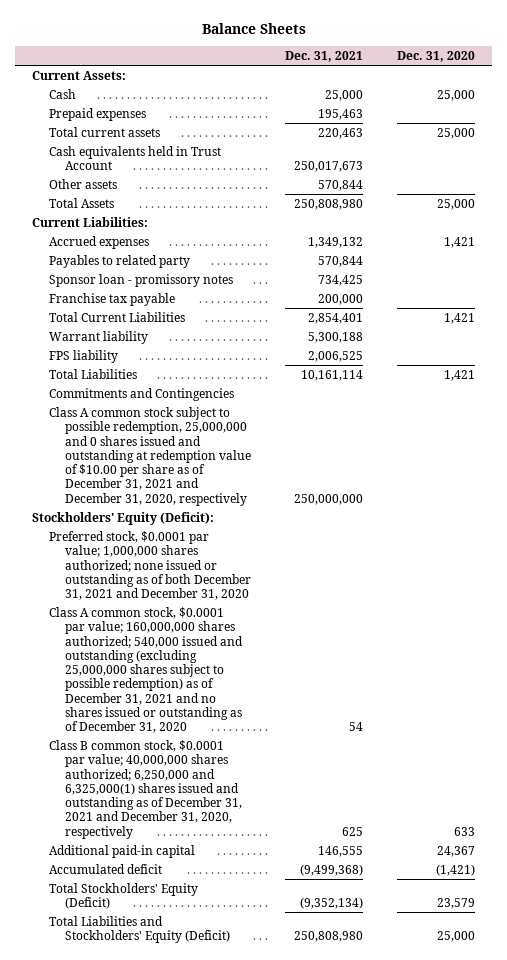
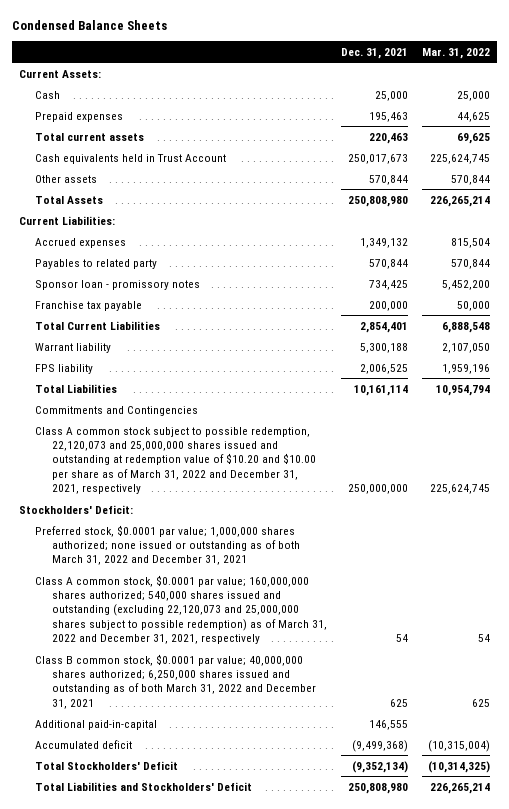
- Balance Sheets
+ Condensed Balance Sheets
- | Dec. 31, 2021 | Dec. 31, 2020
+ | Dec. 31, 2021 | Mar. 31, 2022
- Class A common stock subject to possible redemption, 25,000,000 and 0 shares issued and outstanding at redemption value of $10.00 per share as of December 31, 2021 and December 31, 2020, respectively | 250,000,000 |
- Stockholders' Equity (Deficit):
- Preferred stock, $0.0001 par value; 1,000,000 shares authorized; none issued or outstanding as of both December 31, 2021 and December 31, 2020
- Class A common stock, $0.0001 par value; 160,000,000 shares authorized; 540,000 issued and outstanding (excluding 25,000,000 shares subject to possible redemption) as of December 31, 2021 and no shares issued or outstanding as of December 31, 2020 | 54 |
- Class B common stock, $0.0001 par value; 40,000,000 shares authorized; 6,250,000 and 6,325,000(1) shares issued and outstanding as of December 31, 2021 and December 31, 2020, respectively | 625 | 633
- Additional paid-in capital | 146,555 | 24,367
+ Class A common stock subject to possible redemption, 22,120,073 and 25,000,000 shares issued and outstanding at redemption value of $10.20 and $10.00 per share as of March 31, 2022 and December 31, 2021, respectively | 250,000,000 | 225,624,745
+ Stockholders' Deficit:
+ Preferred stock, $0.0001 par value; 1,000,000 shares authorized; none issued or outstanding as of both March 31, 2022 and December 31, 2021
+ Class A common stock, $0.0001 par value; 160,000,000 shares authorized; 540,000 shares issued and outstanding (excluding 22,120,073 and 25,000,000 shares subject to possible redemption) as of March 31, 2022 and December 31, 2021, respectively | 54 | 54
+ Class B common stock, $0.0001 par value; 40,000,000 shares authorized; 6,250,000 shares issued and outstanding as of both March 31, 2022 and December 31, 2021 | 625 | 625
+ Additional paid-in-capital | 146,555 |
- Total Stockholders' Equity (Deficit) | (9,352,134) | 23,579
- Total Liabilities and Stockholders' Equity (Deficit) | 250,808,980 | 25,000
+ Total Stockholders' Deficit | (9,352,134) | (10,314,325)
+ Total Liabilities and Stockholders' Deficit | 250,808,980 | 226,265,214

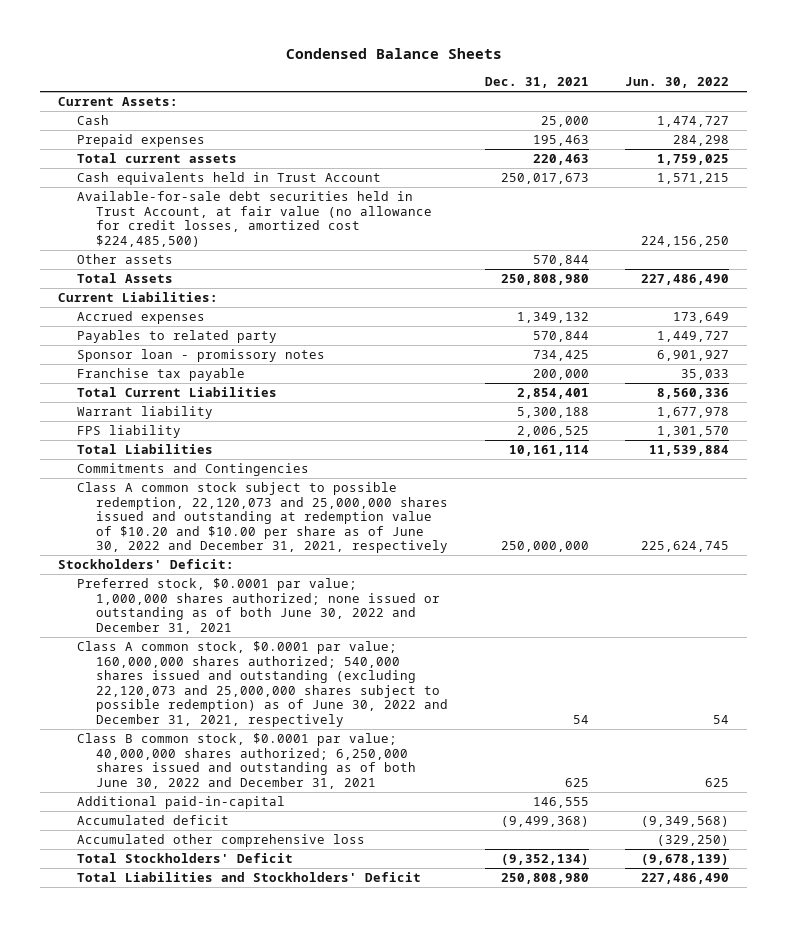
- | Dec. 31, 2021 | Mar. 31, 2022
+ | Dec. 31, 2021 | Jun. 30, 2022
+ Available-for-sale debt securities held in Trust Account, at fair value (no allowance for credit losses, amortized cost $224,485,500) | | 224,156,250
- Class A common stock subject to possible redemption, 22,120,073 and 25,000,000 shares issued and outstanding at redemption value of $10.20 and $10.00 per share as of March 31, 2022 and December 31, 2021, respectively | 250,000,000 | 225,624,745
+ Class A common stock subject to possible redemption, 22,120,073 and 25,000,000 shares issued and outstanding at redemption value of $10.20 and $10.00 per share as of June 30, 2022 and December 31, 2021, respectively | 250,000,000 | 225,624,745
- Preferred stock, $0.0001 par value; 1,000,000 shares authorized; none issued or outstanding as of both March 31, 2022 and December 31, 2021
- Class A common stock, $0.0001 par value; 160,000,000 shares authorized; 540,000 shares issued and outstanding (excluding 22,120,073 and 25,000,000 shares subject to possible redemption) as of March 31, 2022 and December 31, 2021, respectively | 54 | 54
- Class B common stock, $0.0001 par value; 40,000,000 shares authorized; 6,250,000 shares issued and outstanding as of both March 31, 2022 and December 31, 2021 | 625 | 625
+ Preferred stock, $0.0001 par value; 1,000,000 shares authorized; none issued or outstanding as of both June 30, 2022 and December 31, 2021
+ Class A common stock, $0.0001 par value; 160,000,000 shares authorized; 540,000 shares issued and outstanding (excluding 22,120,073 and 25,000,000 shares subject to possible redemption) as of June 30, 2022 and December 31, 2021, respectively | 54 | 54
+ Class B common stock, $0.0001 par value; 40,000,000 shares authorized; 6,250,000 shares issued and outstanding as of both June 30, 2022 and December 31, 2021 | 625 | 625
+ Accumulated other comprehensive loss | | (329,250)

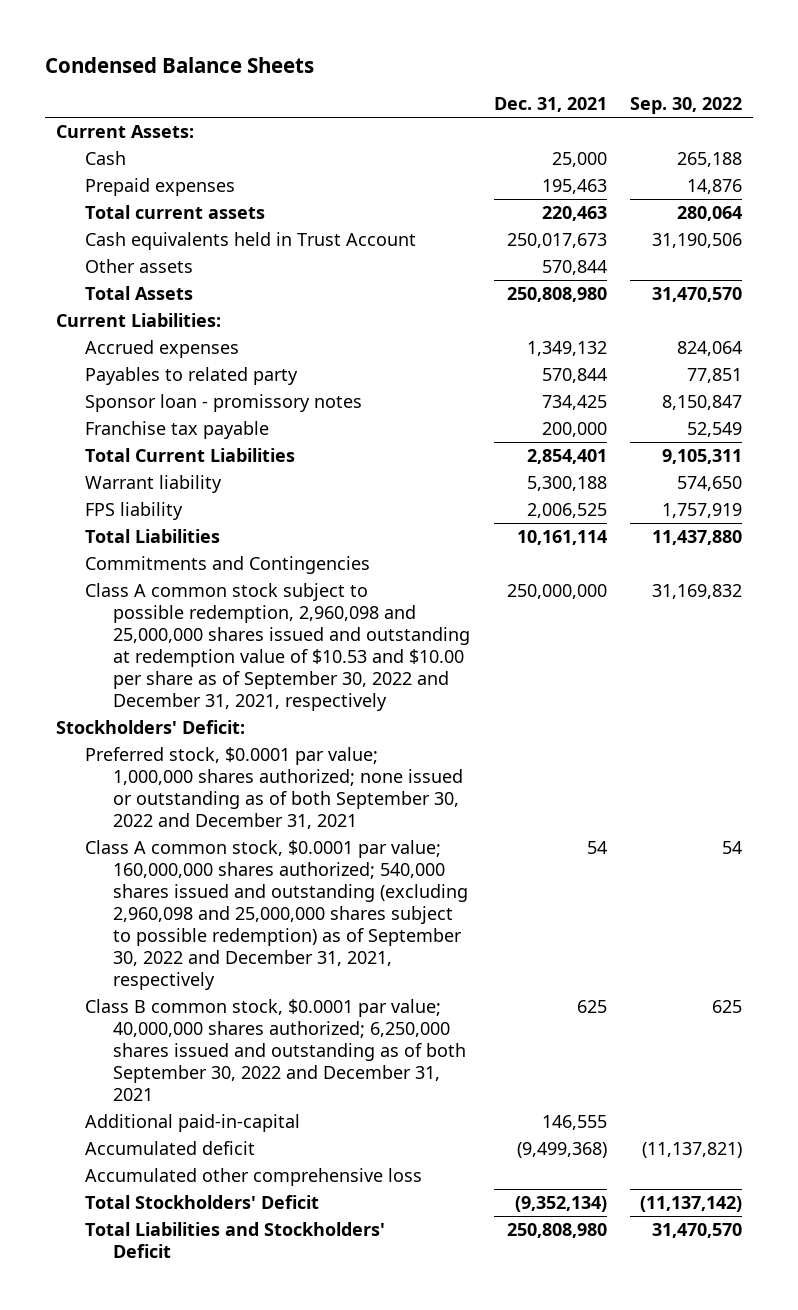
- | Dec. 31, 2021 | Jun. 30, 2022
+ | Dec. 31, 2021 | Sep. 30, 2022
- Available-for-sale debt securities held in Trust Account, at fair value (no allowance for credit losses, amortized cost $224,485,500) | | 224,156,250
- Class A common stock subject to possible redemption, 22,120,073 and 25,000,000 shares issued and outstanding at redemption value of $10.20 and $10.00 per share as of June 30, 2022 and December 31, 2021, respectively | 250,000,000 | 225,624,745
+ Class A common stock subject to possible redemption, 2,960,098 and 25,000,000 shares issued and outstanding at redemption value of $10.53 and $10.00 per share as of September 30, 2022 and December 31, 2021, respectively | 250,000,000 | 31,169,832
- Preferred stock, $0.0001 par value; 1,000,000 shares authorized; none issued or outstanding as of both June 30, 2022 and December 31, 2021
- Class A common stock, $0.0001 par value; 160,000,000 shares authorized; 540,000 shares issued and outstanding (excluding 22,120,073 and 25,000,000 shares subject to possible redemption) as of June 30, 2022 and December 31, 2021, respectively | 54 | 54
- Class B common stock, $0.0001 par value; 40,000,000 shares authorized; 6,250,000 shares issued and outstanding as of both June 30, 2022 and December 31, 2021 | 625 | 625
+ Preferred stock, $0.0001 par value; 1,000,000 shares authorized; none issued or outstanding as of both September 30, 2022 and December 31, 2021
+ Class A common stock, $0.0001 par value; 160,000,000 shares authorized; 540,000 shares issued and outstanding (excluding 2,960,098 and 25,000,000 shares subject to possible redemption) as of September 30, 2022 and December 31, 2021, respectively | 54 | 54
+ Class B common stock, $0.0001 par value; 40,000,000 shares authorized; 6,250,000 shares issued and outstanding as of both September 30, 2022 and December 31, 2021 | 625 | 625

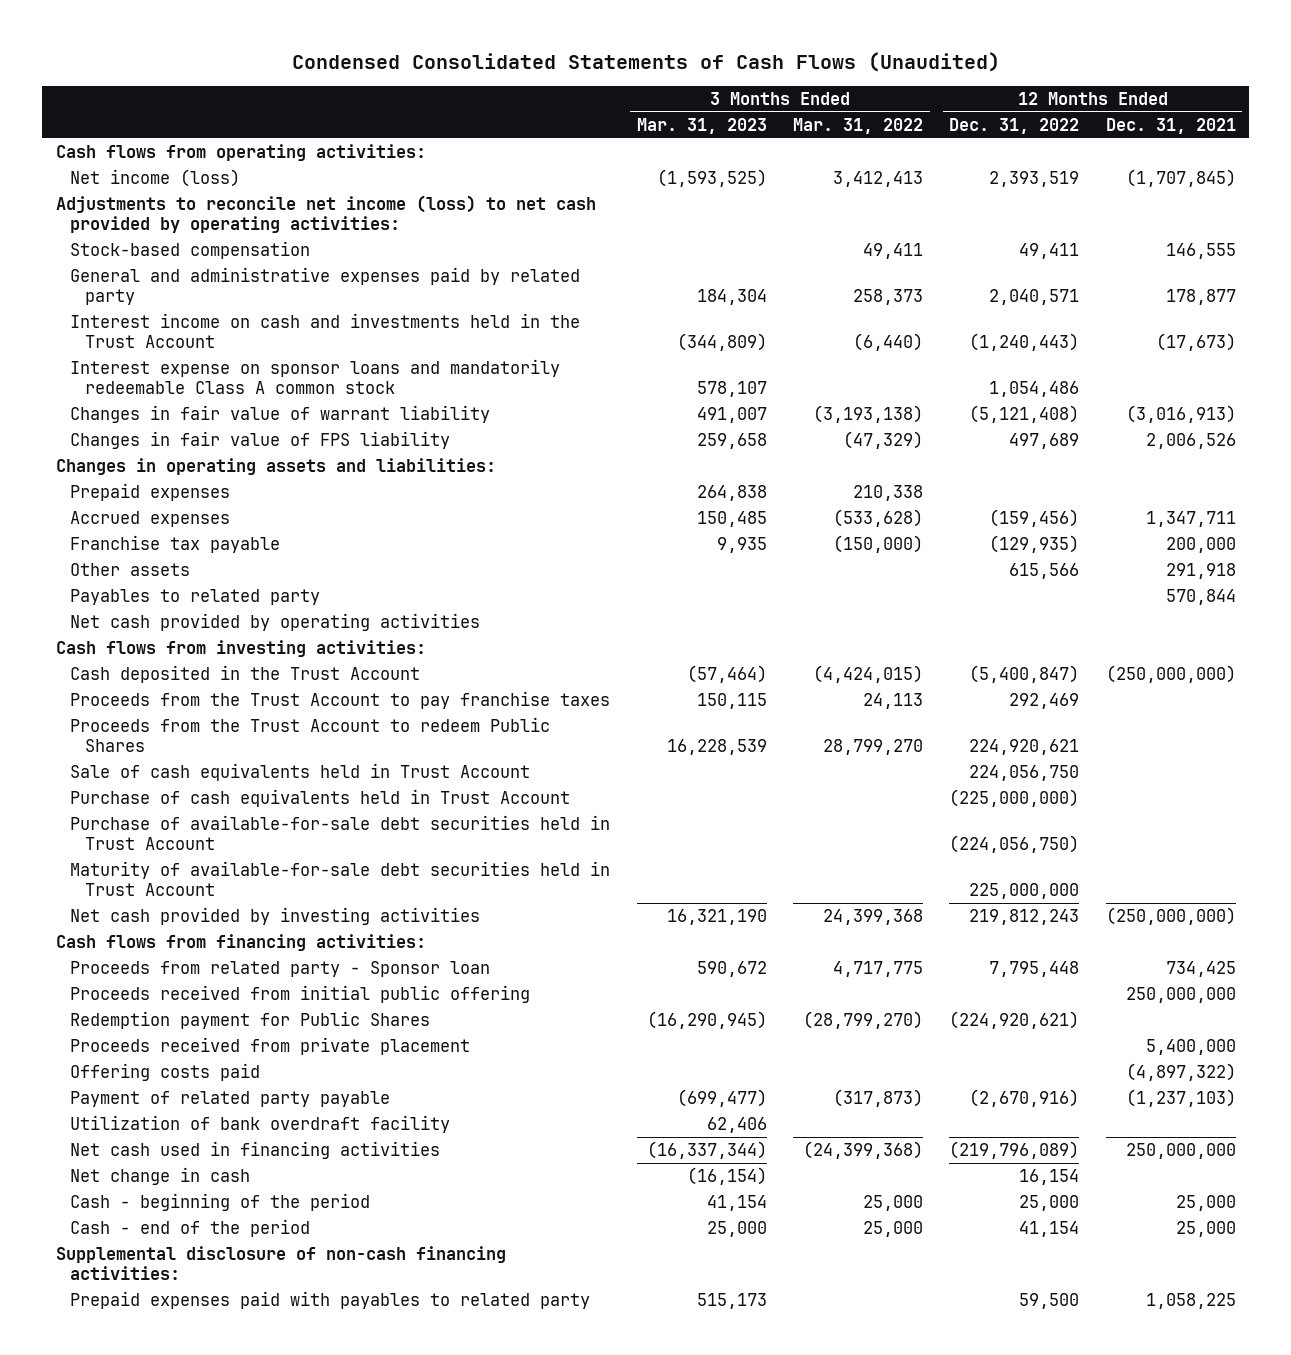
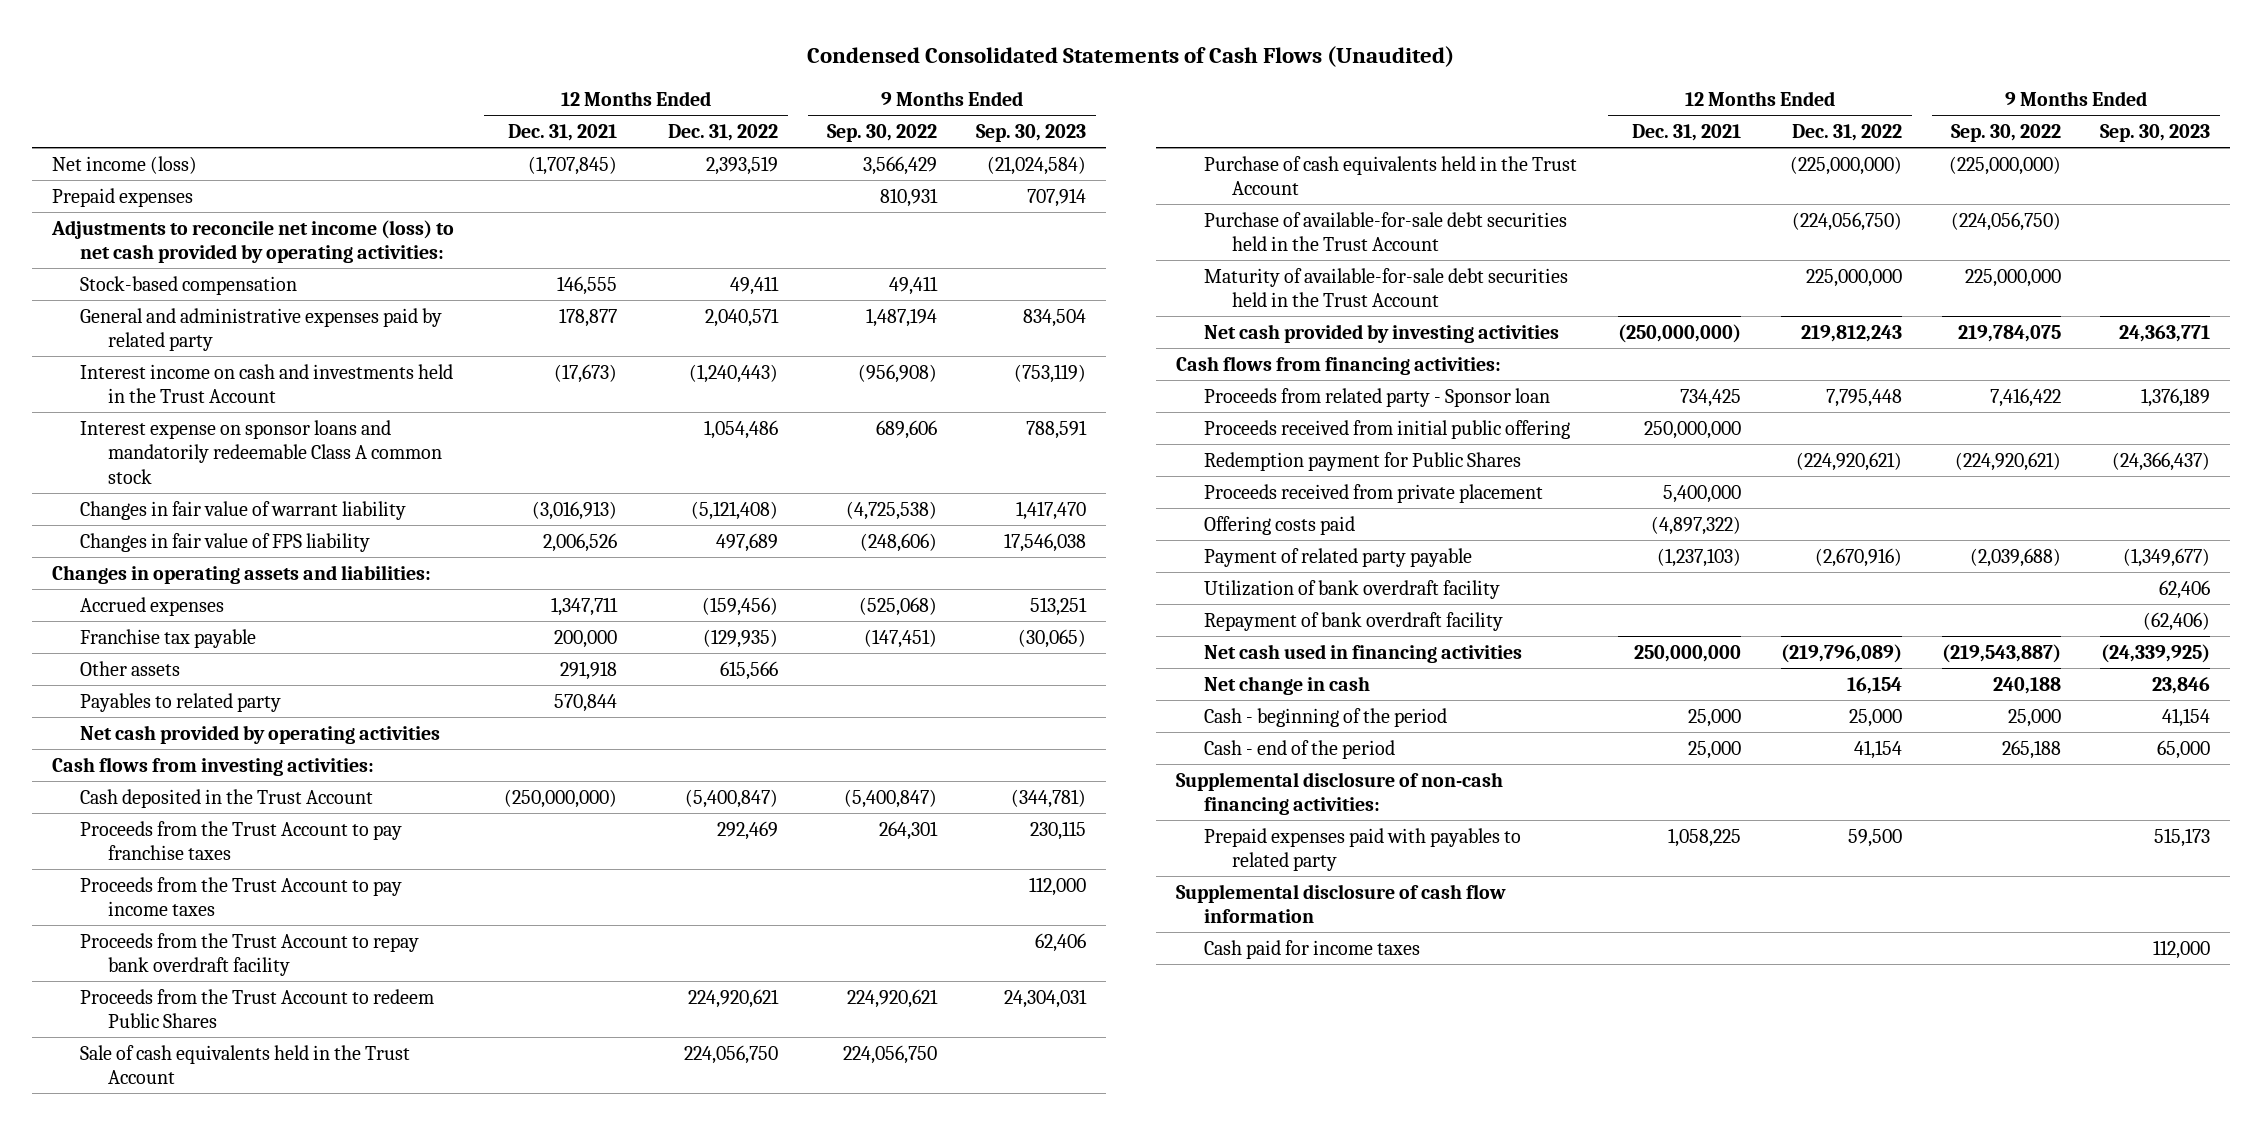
- | 3 Months Ended Mar. 31, 2023 | 3 Months Ended Mar. 31, 2022 | 12 Months Ended Dec. 31, 2022 | 12 Months Ended Dec. 31, 2021
+ | 12 Months Ended Dec. 31, 2021 | 12 Months Ended Dec. 31, 2022 | 9 Months Ended Sep. 30, 2022 | 9 Months Ended Sep. 30, 2023
- Cash flows from operating activities:
moved up: Prepaid expenses | | | 810,931 | 707,914
+ Proceeds from the Trust Account to pay income taxes | | | | 112,000
+ Proceeds from the Trust Account to repay bank overdraft facility | | | | 62,406
- Sale of cash equivalents held in Trust Account | | | 224,056,750 |
- Purchase of cash equivalents held in Trust Account | | | (225,000,000) |
- Purchase of available-for-sale debt securities held in Trust Account | | | (224,056,750) |
- Maturity of available-for-sale debt securities held in Trust Account | | | 225,000,000 |
+ Sale of cash equivalents held in the Trust Account | | 224,056,750 | 224,056,750 |
+ Purchase of cash equivalents held in the Trust Account | | (225,000,000) | (225,000,000) |
+ Purchase of available-for-sale debt securities held in the Trust Account | | (224,056,750) | (224,056,750) |
+ Maturity of available-for-sale debt securities held in the Trust Account | | 225,000,000 | 225,000,000 |
+ Repayment of bank overdraft facility | | | | (62,406)
+ Supplemental disclosure of cash flow information
+ Cash paid for income taxes | | | | 112,000

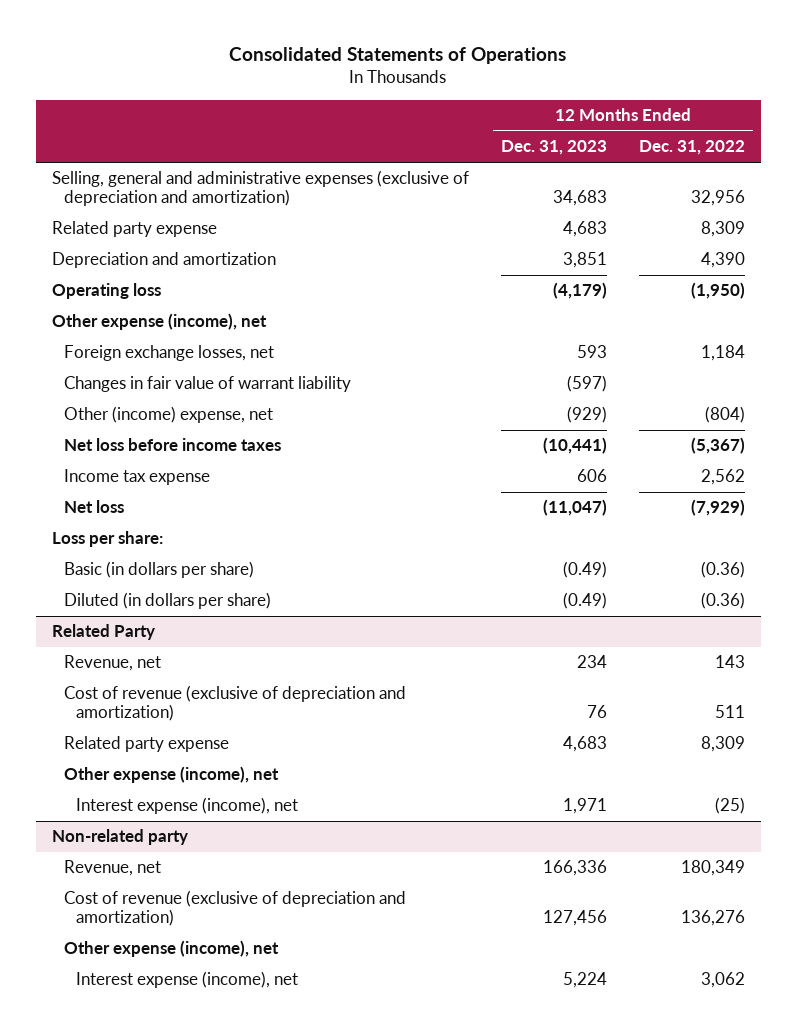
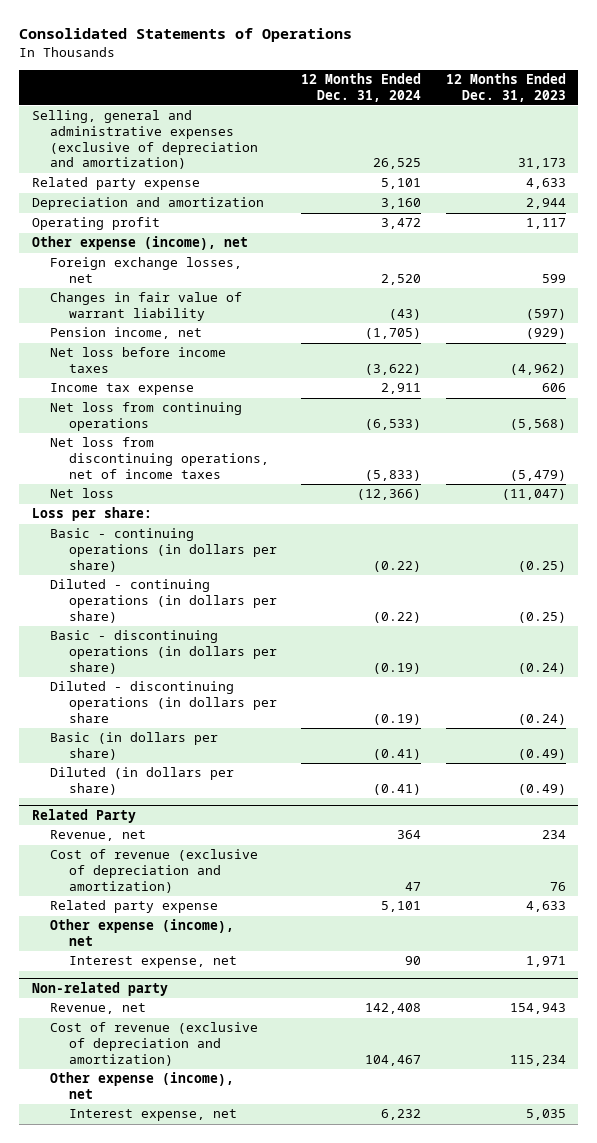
- | 12 Months Ended Dec. 31, 2023 | 12 Months Ended Dec. 31, 2022
+ | 12 Months Ended Dec. 31, 2024 | 12 Months Ended Dec. 31, 2023
- Selling, general and administrative expenses (exclusive of depreciation and amortization) | 34,683 | 32,956
- Related party expense | 4,683 | 8,309
- Depreciation and amortization | 3,851 | 4,390
- Operating loss | (4,179) | (1,950)
+ Selling, general and administrative expenses (exclusive of depreciation and amortization) | 26,525 | 31,173
+ Related party expense | 5,101 | 4,633
+ Depreciation and amortization | 3,160 | 2,944
+ Operating profit | 3,472 | 1,117
- Foreign exchange losses, net | 593 | 1,184
+ Foreign exchange losses, net | 2,520 | 599
- Other (income) expense, net | (929) | (804)
- Net loss before income taxes | (10,441) | (5,367)
+ Pension income, net | (1,705) | (929)
+ Net loss before income taxes | (3,622) | (4,962)
+ Net loss from continuing operations | (6,533) | (5,568)
+ Net loss from discontinuing operations, net of income taxes | (5,833) | (5,479)
+ Basic - continuing operations (in dollars per share) | (0.22) | (0.25)
+ Diluted - continuing operations (in dollars per share) | (0.22) | (0.25)
+ Basic - discontinuing operations (in dollars per share) | (0.19) | (0.24)
+ Diluted - discontinuing operations (in dollars per share | (0.19) | (0.24)
@ Related Party
- Related party expense | 4,683 | 8,309
+ Related party expense | 5,101 | 4,633
- Interest expense (income), net | 1,971 | (25)
+ Interest expense, net | 90 | 1,971
@ Non-related party
- Revenue, net | 166,336 | 180,349
- Cost of revenue (exclusive of depreciation and amortization) | 127,456 | 136,276
+ Revenue, net | 142,408 | 154,943
+ Cost of revenue (exclusive of depreciation and amortization) | 104,467 | 115,234
- Interest expense (income), net | 5,224 | 3,062
+ Interest expense, net | 6,232 | 5,035

